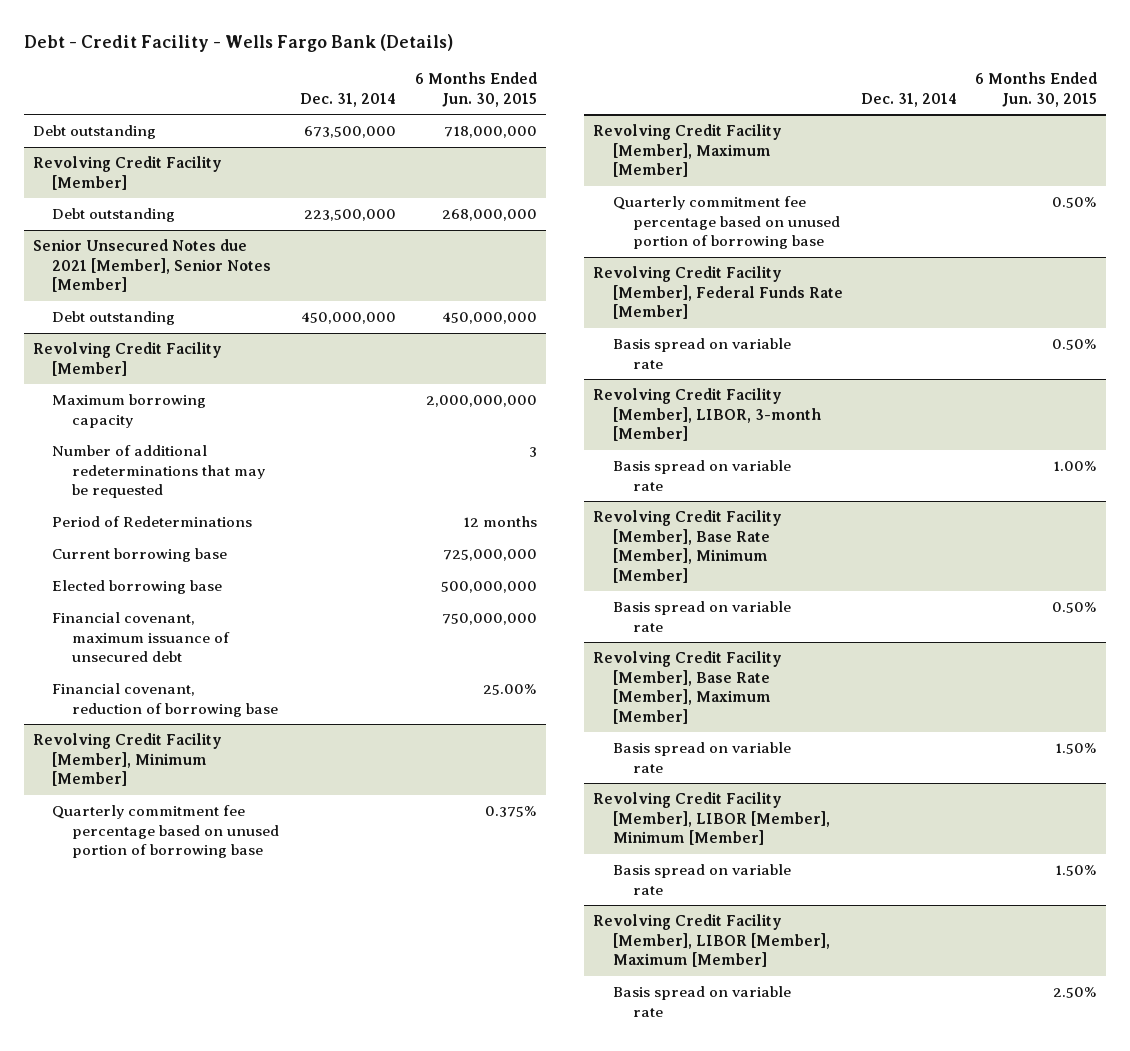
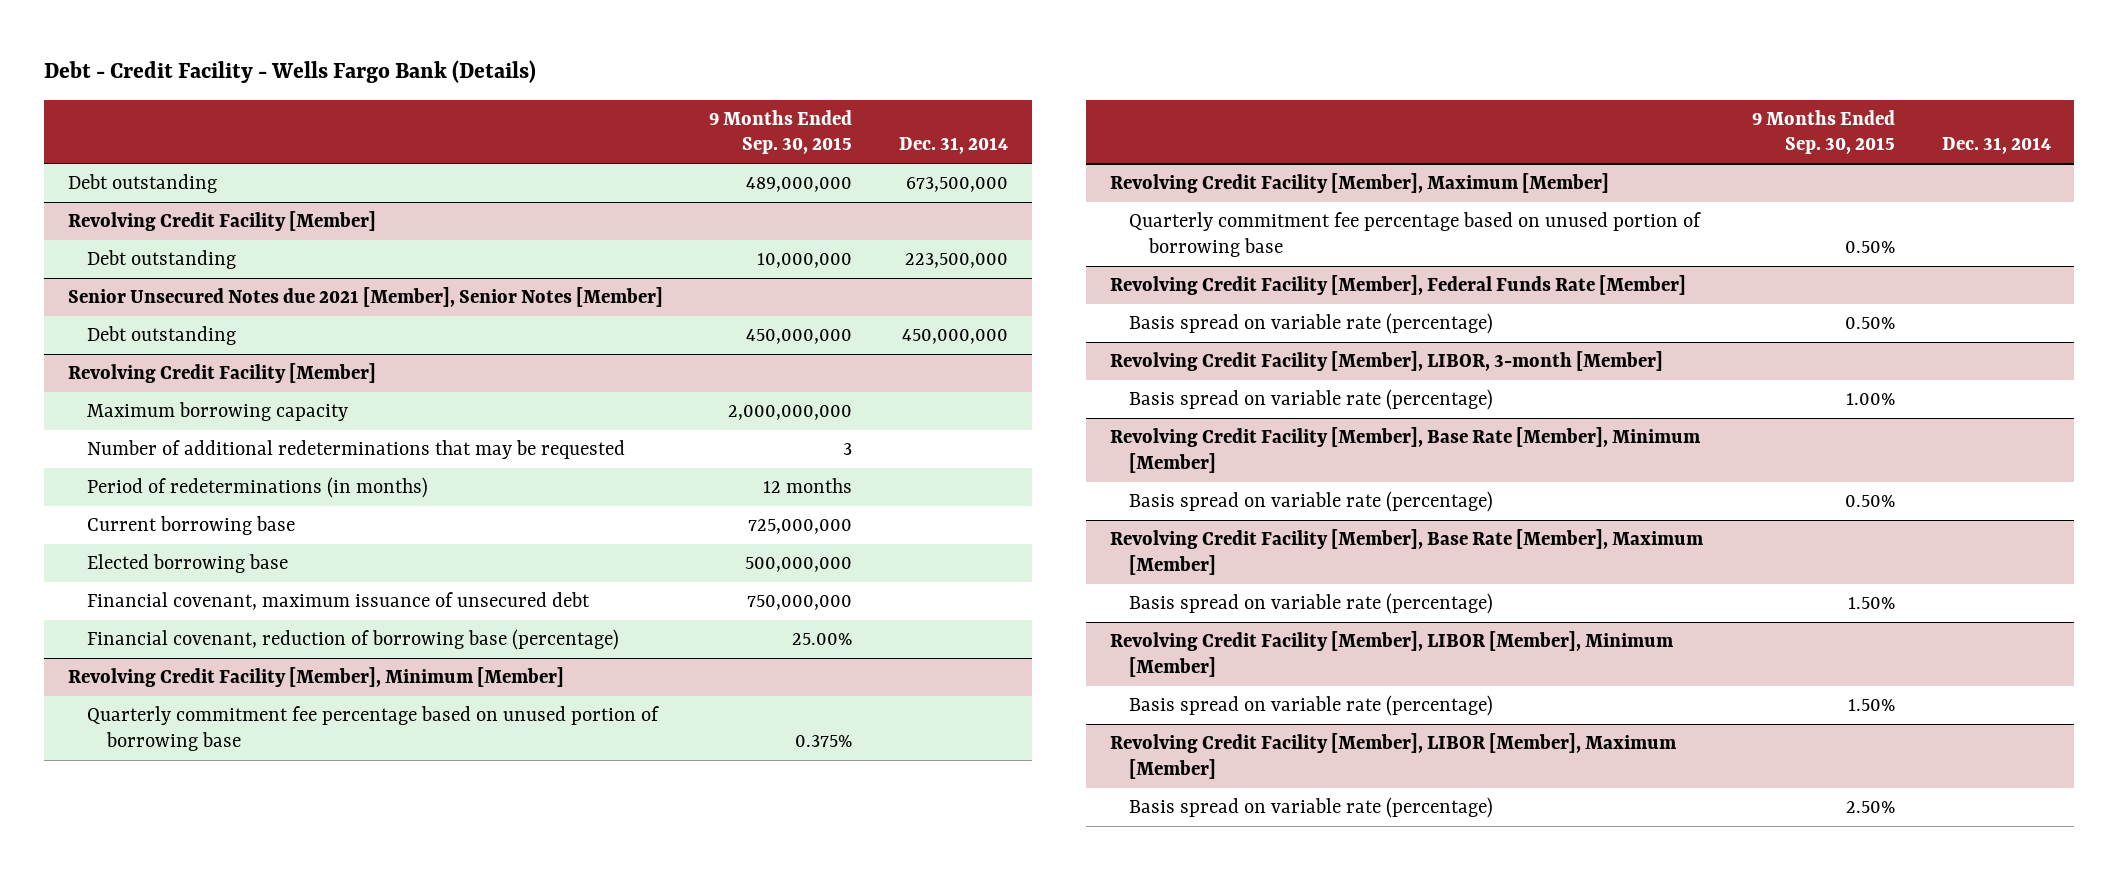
- | Dec. 31, 2014 | 6 Months Ended Jun. 30, 2015
+ | 9 Months Ended Sep. 30, 2015 | Dec. 31, 2014
@ Revolving Credit Facility [Member]
- Period of Redeterminations | | 12 months
+ Period of redeterminations (in months) | 12 months |
- Financial covenant, reduction of borrowing base | | 25.00%
+ Financial covenant, reduction of borrowing base (percentage) | 25.00% |
@ Revolving Credit Facility [Member], Federal Funds Rate [Member]
- Basis spread on variable rate | | 0.50%
+ Basis spread on variable rate (percentage) | 0.50% |
@ Revolving Credit Facility [Member], LIBOR, 3-month [Member]
- Basis spread on variable rate | | 1.00%
+ Basis spread on variable rate (percentage) | 1.00% |
@ Revolving Credit Facility [Member], Base Rate [Member], Minimum [Member]
- Basis spread on variable rate | | 0.50%
+ Basis spread on variable rate (percentage) | 0.50% |
@ Revolving Credit Facility [Member], Base Rate [Member], Maximum [Member]
- Basis spread on variable rate | | 1.50%
+ Basis spread on variable rate (percentage) | 1.50% |
@ Revolving Credit Facility [Member], LIBOR [Member], Minimum [Member]
- Basis spread on variable rate | | 1.50%
+ Basis spread on variable rate (percentage) | 1.50% |
@ Revolving Credit Facility [Member], LIBOR [Member], Maximum [Member]
- Basis spread on variable rate | | 2.50%
+ Basis spread on variable rate (percentage) | 2.50% |

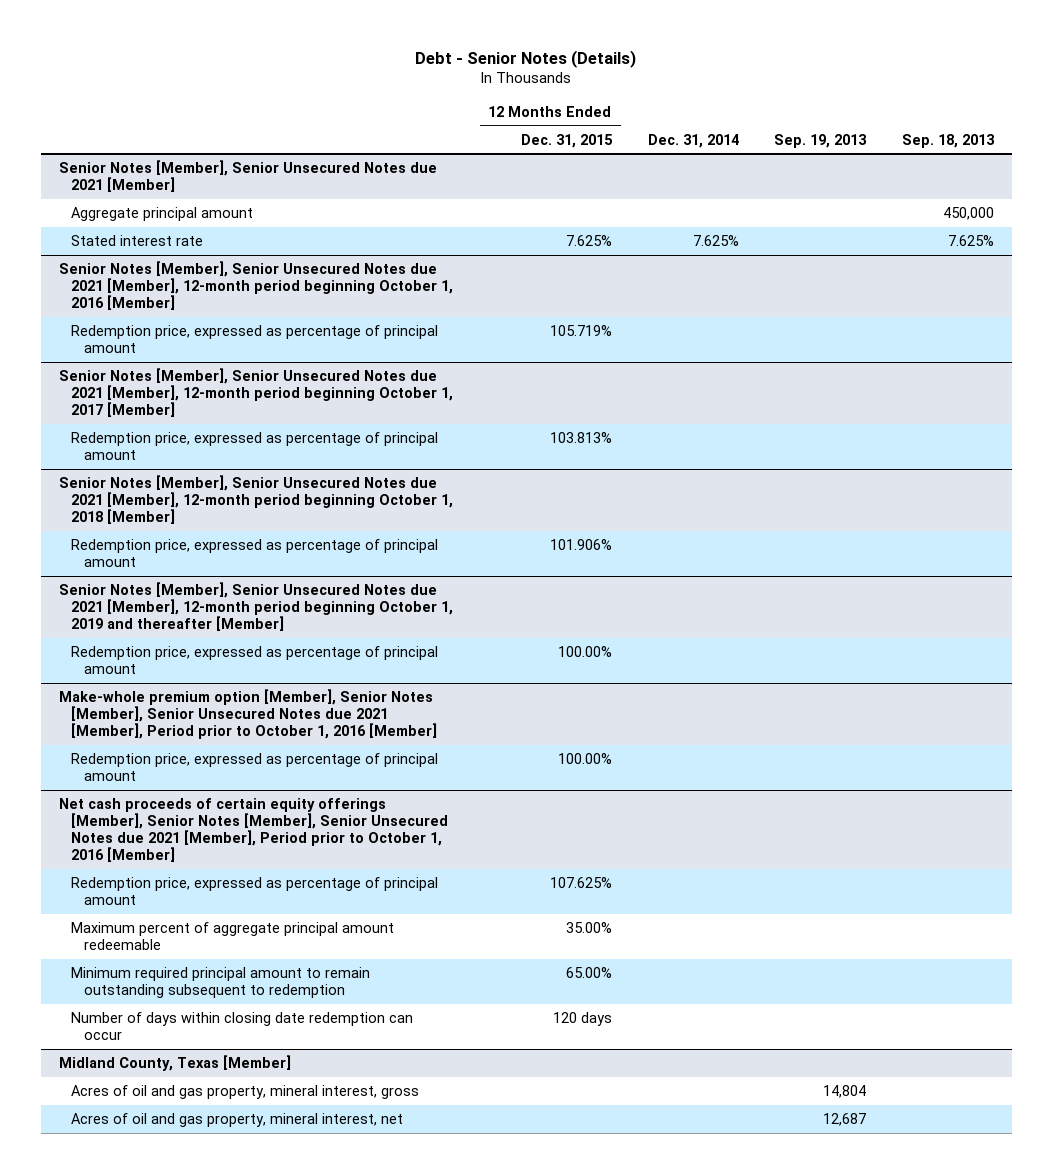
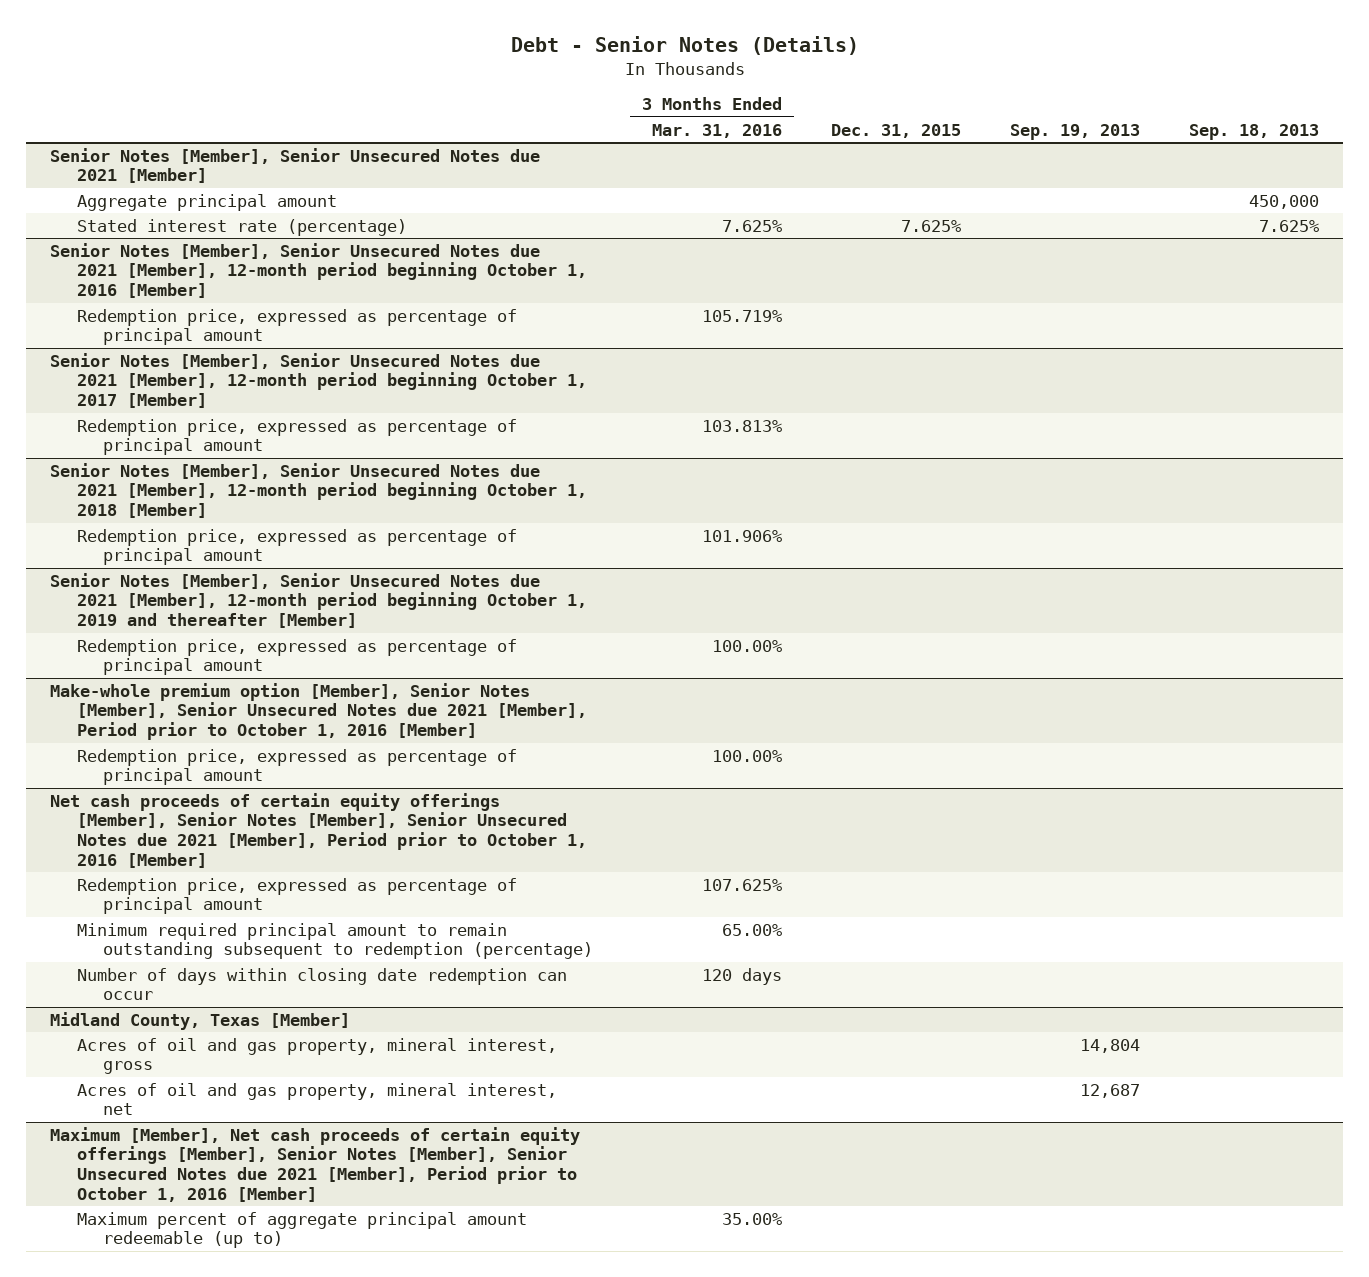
- | 12 Months Ended Dec. 31, 2015 | Dec. 31, 2014 | Sep. 19, 2013 | Sep. 18, 2013
+ | 3 Months Ended Mar. 31, 2016 | Dec. 31, 2015 | Sep. 19, 2013 | Sep. 18, 2013
@ Senior Notes [Member], Senior Unsecured Notes due 2021 [Member]
- Stated interest rate | 7.625% | 7.625% | | 7.625%
+ Stated interest rate (percentage) | 7.625% | 7.625% | | 7.625%
@ Net cash proceeds of certain equity offerings [Member], Senior Notes [Member], Senior Unsecured Notes due 2021 [Member], Period prior to October 1, 2016 [Member]
- Maximum percent of aggregate principal amount redeemable | 35.00% | | |
- Minimum required principal amount to remain outstanding subsequent to redemption | 65.00% | | |
+ Minimum required principal amount to remain outstanding subsequent to redemption (percentage) | 65.00% | | |
+ Maximum [Member], Net cash proceeds of certain equity offerings [Member], Senior Notes [Member], Senior Unsecured Notes due 2021 [Member], Period prior to October 1, 2016 [Member]
+ Maximum percent of aggregate principal amount redeemable (up to) | 35.00% | | |

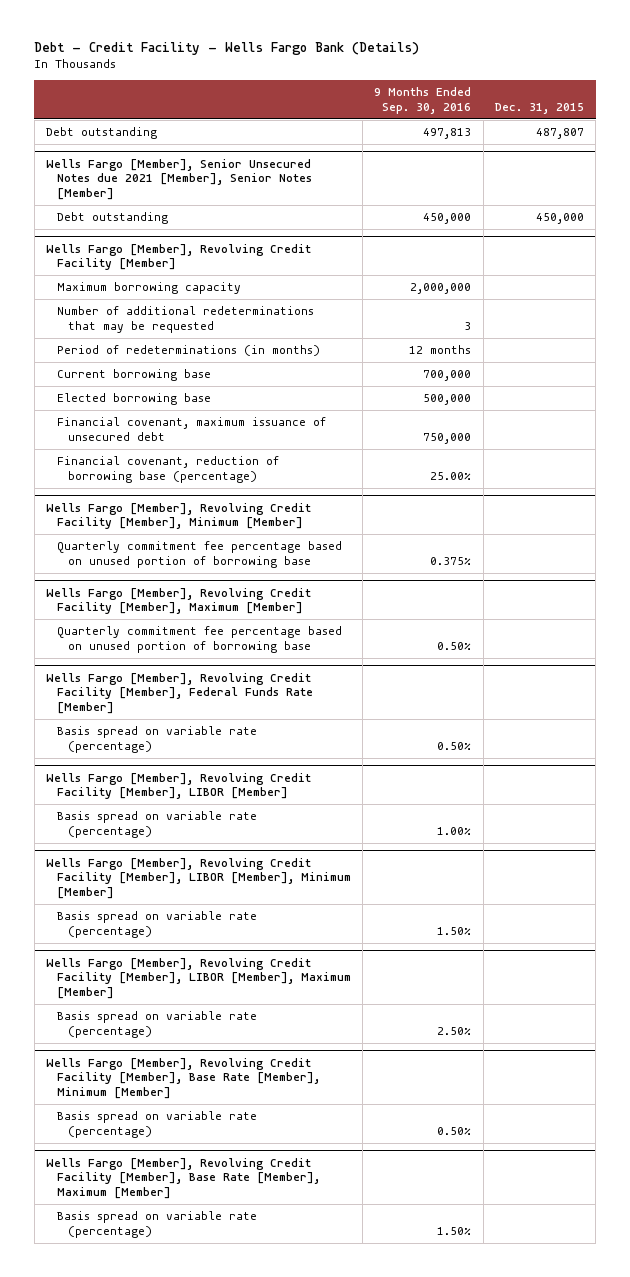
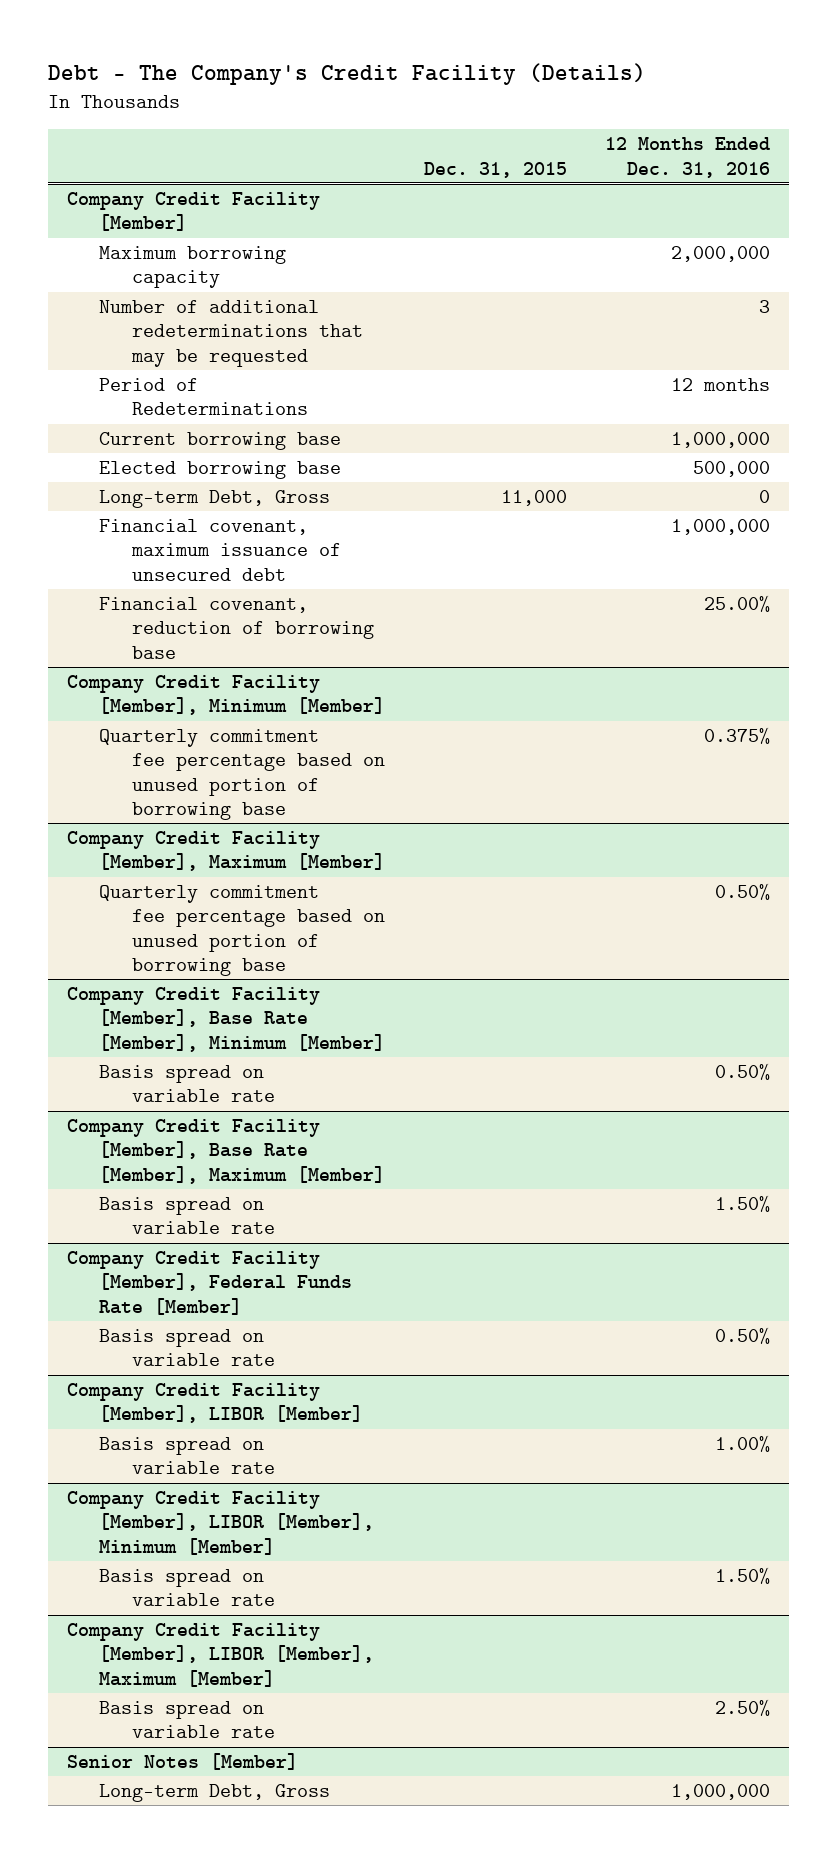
- Debt - Credit Facility - Wells Fargo Bank (Details)
+ Debt - The Company's Credit Facility (Details)
- | 9 Months Ended Sep. 30, 2016 | Dec. 31, 2015
+ | Dec. 31, 2015 | 12 Months Ended Dec. 31, 2016
- Debt outstanding | 497,813 | 487,807
- Wells Fargo [Member], Senior Unsecured Notes due 2021 [Member], Senior Notes [Member]
- Debt outstanding | 450,000 | 450,000
- Wells Fargo [Member], Revolving Credit Facility [Member]
- Maximum borrowing capacity | 2,000,000 |
- Number of additional redeterminations that may be requested | 3 |
- Period of redeterminations (in months) | 12 months |
- Current borrowing base | 700,000 |
- Elected borrowing base | 500,000 |
- Financial covenant, maximum issuance of unsecured debt | 750,000 |
- Financial covenant, reduction of borrowing base (percentage) | 25.00% |
- Wells Fargo [Member], Revolving Credit Facility [Member], Minimum [Member]
- Quarterly commitment fee percentage based on unused portion of borrowing base | 0.375% |
- Wells Fargo [Member], Revolving Credit Facility [Member], Maximum [Member]
- Quarterly commitment fee percentage based on unused portion of borrowing base | 0.50% |
- Wells Fargo [Member], Revolving Credit Facility [Member], Federal Funds Rate [Member]
- Basis spread on variable rate (percentage) | 0.50% |
- Wells Fargo [Member], Revolving Credit Facility [Member], LIBOR [Member]
- Basis spread on variable rate (percentage) | 1.00% |
- Wells Fargo [Member], Revolving Credit Facility [Member], LIBOR [Member], Minimum [Member]
- Basis spread on variable rate (percentage) | 1.50% |
- Wells Fargo [Member], Revolving Credit Facility [Member], LIBOR [Member], Maximum [Member]
- Basis spread on variable rate (percentage) | 2.50% |
- Wells Fargo [Member], Revolving Credit Facility [Member], Base Rate [Member], Minimum [Member]
- Basis spread on variable rate (percentage) | 0.50% |
- Wells Fargo [Member], Revolving Credit Facility [Member], Base Rate [Member], Maximum [Member]
- Basis spread on variable rate (percentage) | 1.50% |
+ Company Credit Facility [Member]
+ Maximum borrowing capacity | | 2,000,000
+ Number of additional redeterminations that may be requested | | 3
+ Period of Redeterminations | | 12 months
+ Current borrowing base | | 1,000,000
+ Elected borrowing base | | 500,000
+ Long-term Debt, Gross | 11,000 | 0
+ Financial covenant, maximum issuance of unsecured debt | | 1,000,000
+ Financial covenant, reduction of borrowing base | | 25.00%
+ Company Credit Facility [Member], Minimum [Member]
+ Quarterly commitment fee percentage based on unused portion of borrowing base | | 0.375%
+ Company Credit Facility [Member], Maximum [Member]
+ Quarterly commitment fee percentage based on unused portion of borrowing base | | 0.50%
+ Company Credit Facility [Member], Base Rate [Member], Minimum [Member]
+ Basis spread on variable rate | | 0.50%
+ Company Credit Facility [Member], Base Rate [Member], Maximum [Member]
+ Basis spread on variable rate | | 1.50%
+ Company Credit Facility [Member], Federal Funds Rate [Member]
+ Basis spread on variable rate | | 0.50%
+ Company Credit Facility [Member], LIBOR [Member]
+ Basis spread on variable rate | | 1.00%
+ Company Credit Facility [Member], LIBOR [Member], Minimum [Member]
+ Basis spread on variable rate | | 1.50%
+ Company Credit Facility [Member], LIBOR [Member], Maximum [Member]
+ Basis spread on variable rate | | 2.50%
+ Senior Notes [Member]
+ Long-term Debt, Gross | | 1,000,000

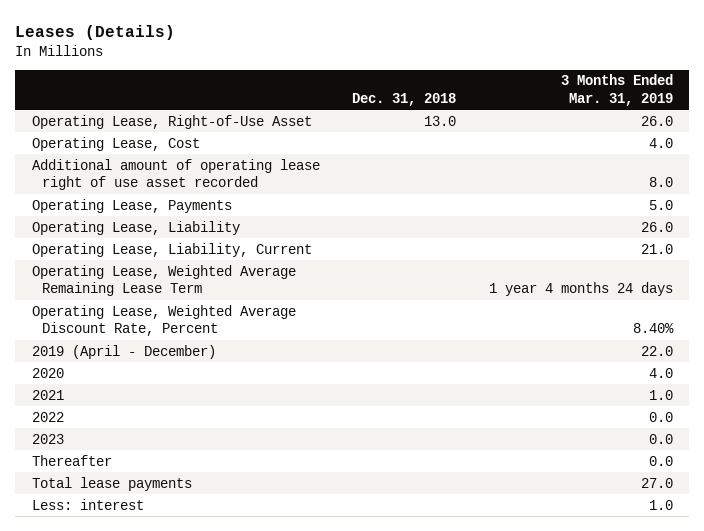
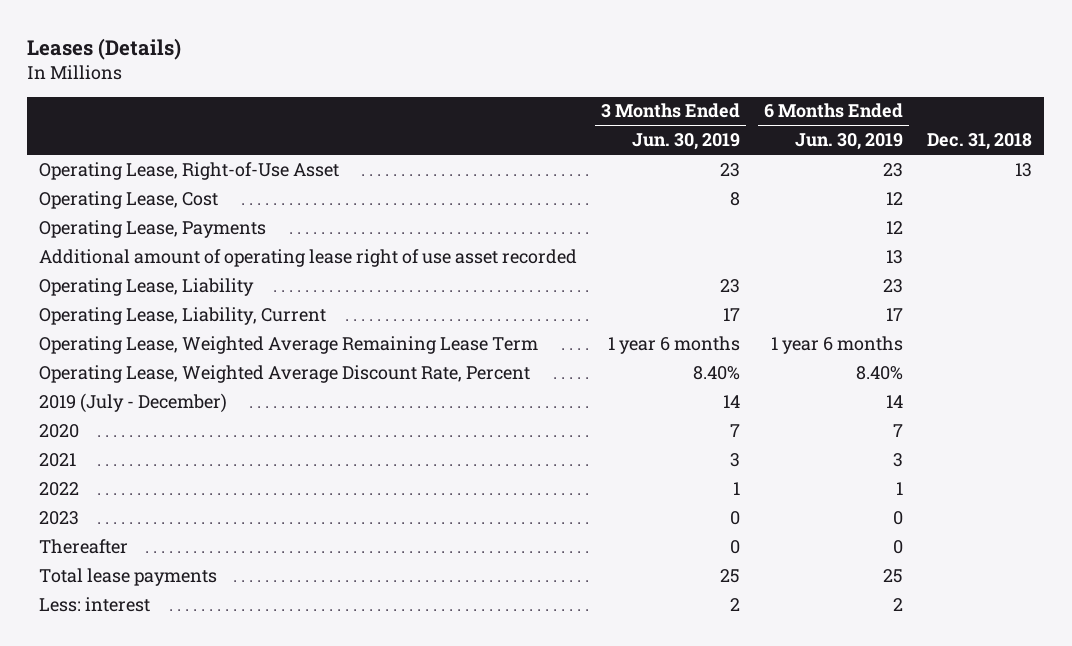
- | Dec. 31, 2018 | 3 Months Ended Mar. 31, 2019
+ | 3 Months Ended Jun. 30, 2019 | 6 Months Ended Jun. 30, 2019 | Dec. 31, 2018
- Operating Lease, Right-of-Use Asset | 13.0 | 26.0
+ Operating Lease, Right-of-Use Asset | 23 | 23 | 13
moved down: Additional amount of operating lease right of use asset recorded | | 13 |
- 2019 (April - December) | | 22.0
+ 2019 (July - December) | 14 | 14 |

